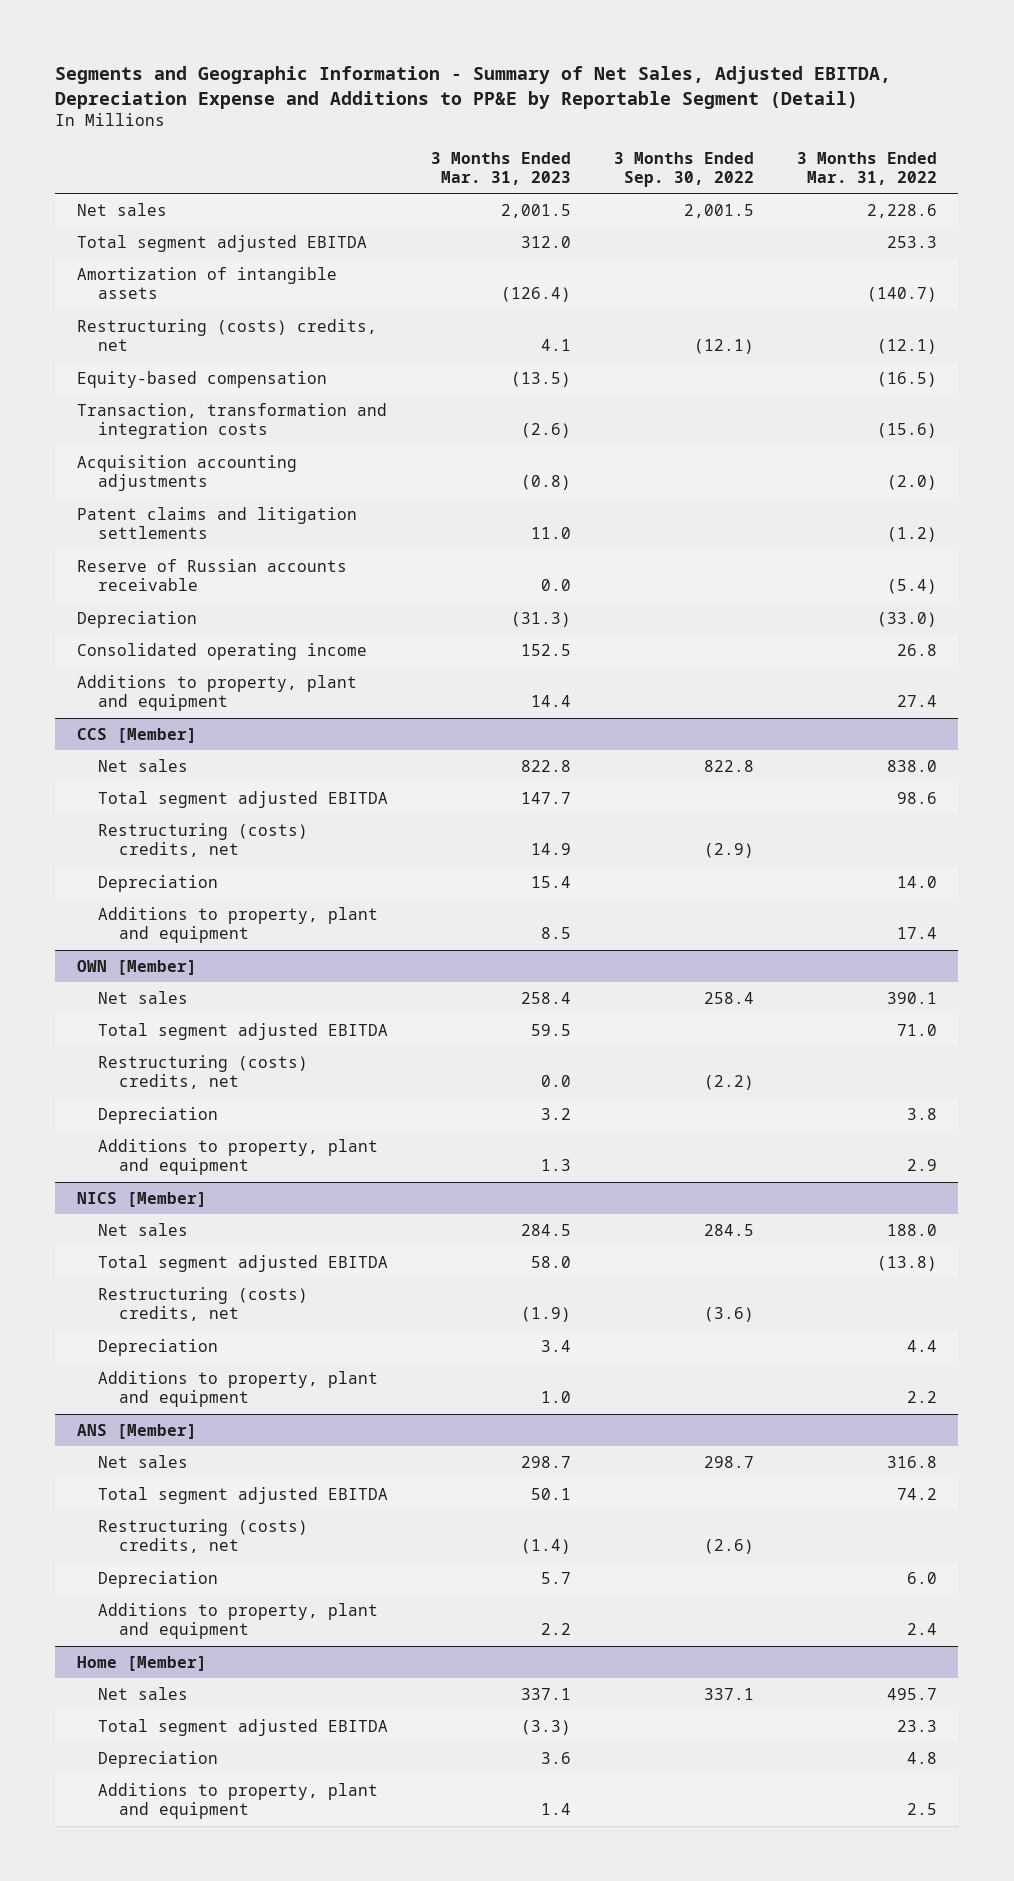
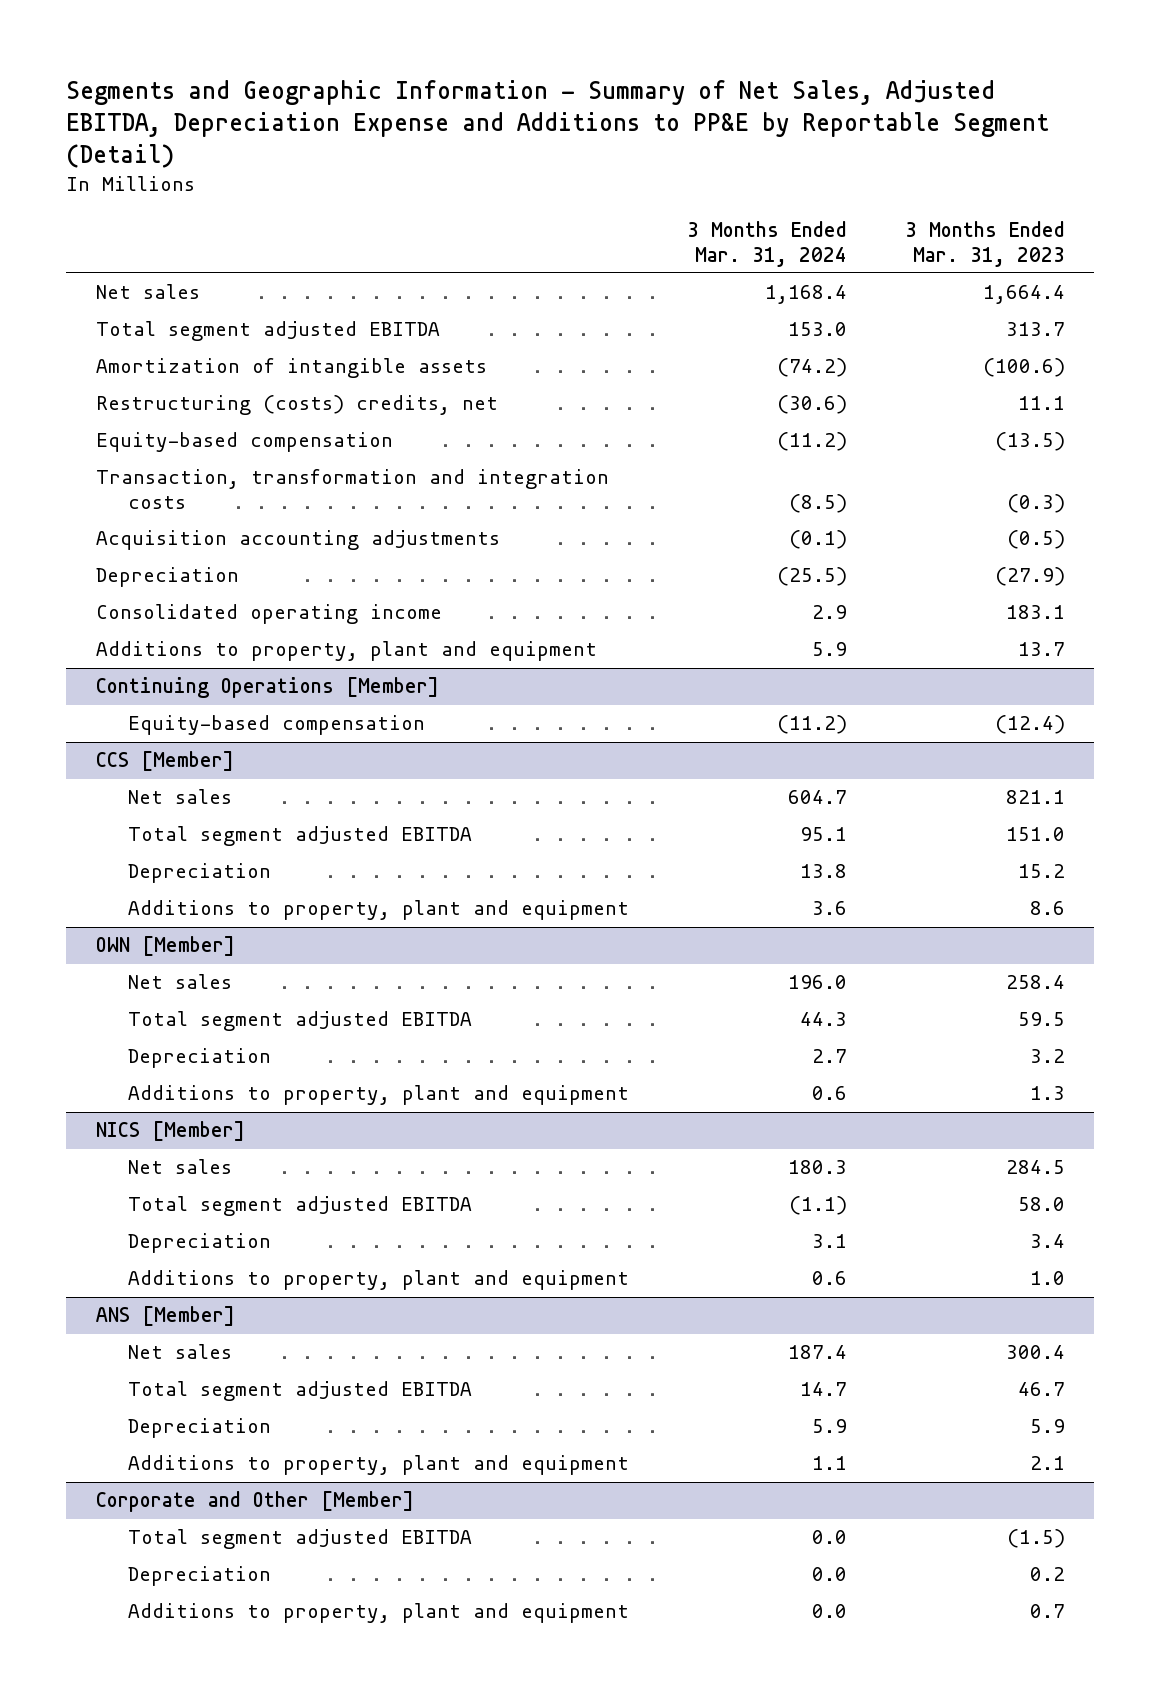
- | 3 Months Ended Mar. 31, 2023 | 3 Months Ended Sep. 30, 2022 | 3 Months Ended Mar. 31, 2022
+ | 3 Months Ended Mar. 31, 2024 | 3 Months Ended Mar. 31, 2023
- Net sales | 2,001.5 | 2,001.5 | 2,228.6
- Total segment adjusted EBITDA | 312.0 | | 253.3
- Amortization of intangible assets | (126.4) | | (140.7)
- Restructuring (costs) credits, net | 4.1 | (12.1) | (12.1)
+ Net sales | 1,168.4 | 1,664.4
+ Total segment adjusted EBITDA | 153.0 | 313.7
+ Amortization of intangible assets | (74.2) | (100.6)
+ Restructuring (costs) credits, net | (30.6) | 11.1
- Transaction, transformation and integration costs | (2.6) | | (15.6)
- Acquisition accounting adjustments | (0.8) | | (2.0)
- Patent claims and litigation settlements | 11.0 | | (1.2)
- Reserve of Russian accounts receivable | 0.0 | | (5.4)
- Depreciation | (31.3) | | (33.0)
- Consolidated operating income | 152.5 | | 26.8
- Additions to property, plant and equipment | 14.4 | | 27.4
+ Transaction, transformation and integration costs | (8.5) | (0.3)
+ Acquisition accounting adjustments | (0.1) | (0.5)
+ Depreciation | (25.5) | (27.9)
+ Consolidated operating income | 2.9 | 183.1
+ Additions to property, plant and equipment | 5.9 | 13.7
+ Continuing Operations [Member]
+ Equity-based compensation | (11.2) | (12.4)
@ CCS [Member]
- Net sales | 822.8 | 822.8 | 838.0
- Total segment adjusted EBITDA | 147.7 | | 98.6
- Restructuring (costs) credits, net | 14.9 | (2.9) |
- Depreciation | 15.4 | | 14.0
- Additions to property, plant and equipment | 8.5 | | 17.4
+ Net sales | 604.7 | 821.1
+ Total segment adjusted EBITDA | 95.1 | 151.0
+ Depreciation | 13.8 | 15.2
+ Additions to property, plant and equipment | 3.6 | 8.6
@ OWN [Member]
- Restructuring (costs) credits, net | 0.0 | (2.2) |
@ NICS [Member]
- Restructuring (costs) credits, net | (1.9) | (3.6) |
@ ANS [Member]
- Net sales | 298.7 | 298.7 | 316.8
- Total segment adjusted EBITDA | 50.1 | | 74.2
- Restructuring (costs) credits, net | (1.4) | (2.6) |
- Depreciation | 5.7 | | 6.0
- Additions to property, plant and equipment | 2.2 | | 2.4
- Home [Member]
- Net sales | 337.1 | 337.1 | 495.7
- Total segment adjusted EBITDA | (3.3) | | 23.3
- Depreciation | 3.6 | | 4.8
- Additions to property, plant and equipment | 1.4 | | 2.5
@ ANS [Member]
+ Net sales | 187.4 | 300.4
+ Total segment adjusted EBITDA | 14.7 | 46.7
+ Depreciation | 5.9 | 5.9
+ Additions to property, plant and equipment | 1.1 | 2.1
+ Corporate and Other [Member]
+ Total segment adjusted EBITDA | 0.0 | (1.5)
+ Depreciation | 0.0 | 0.2
+ Additions to property, plant and equipment | 0.0 | 0.7

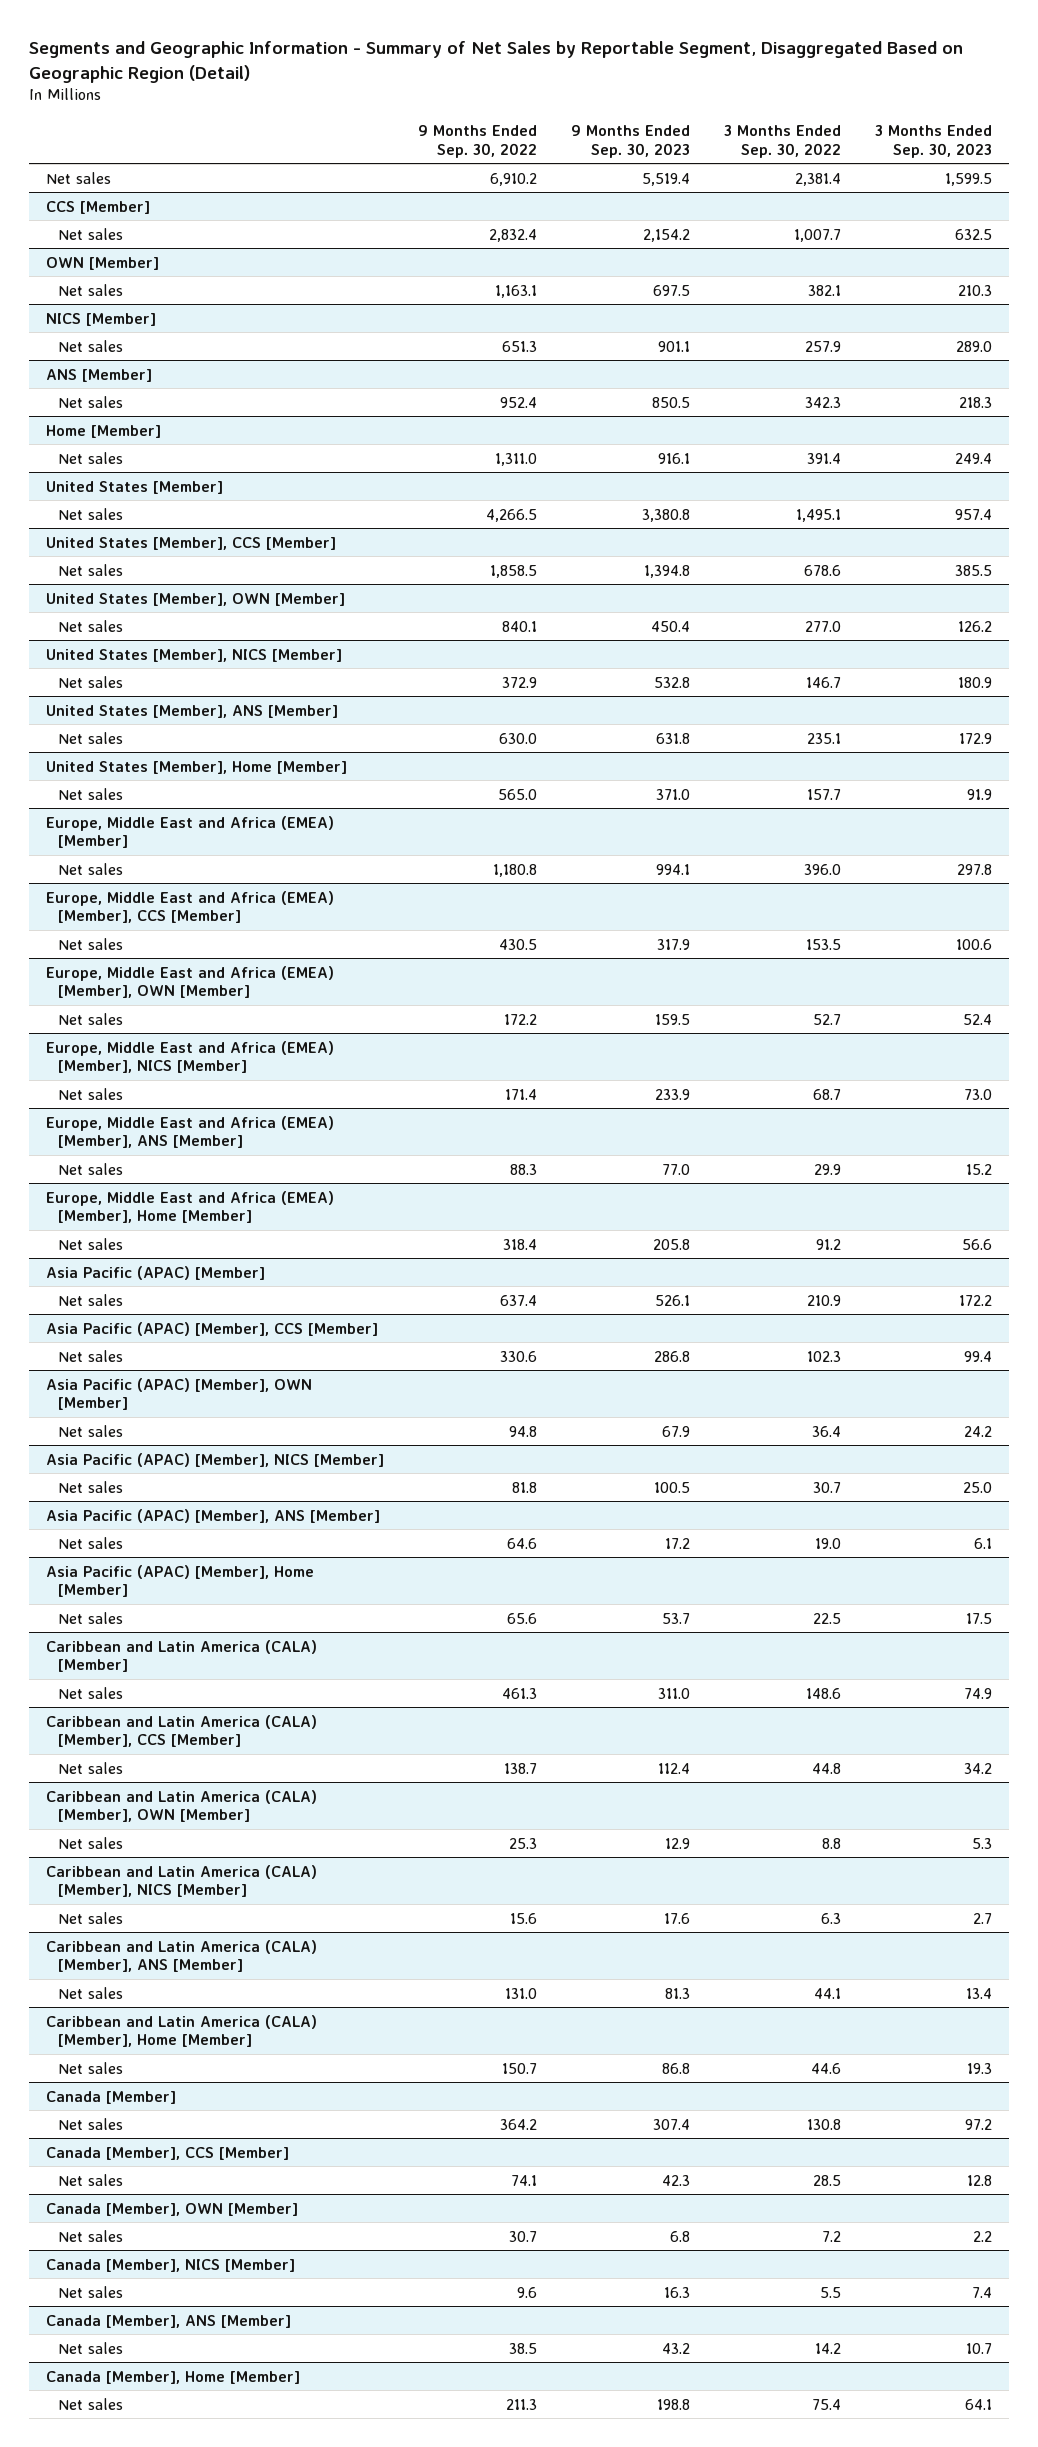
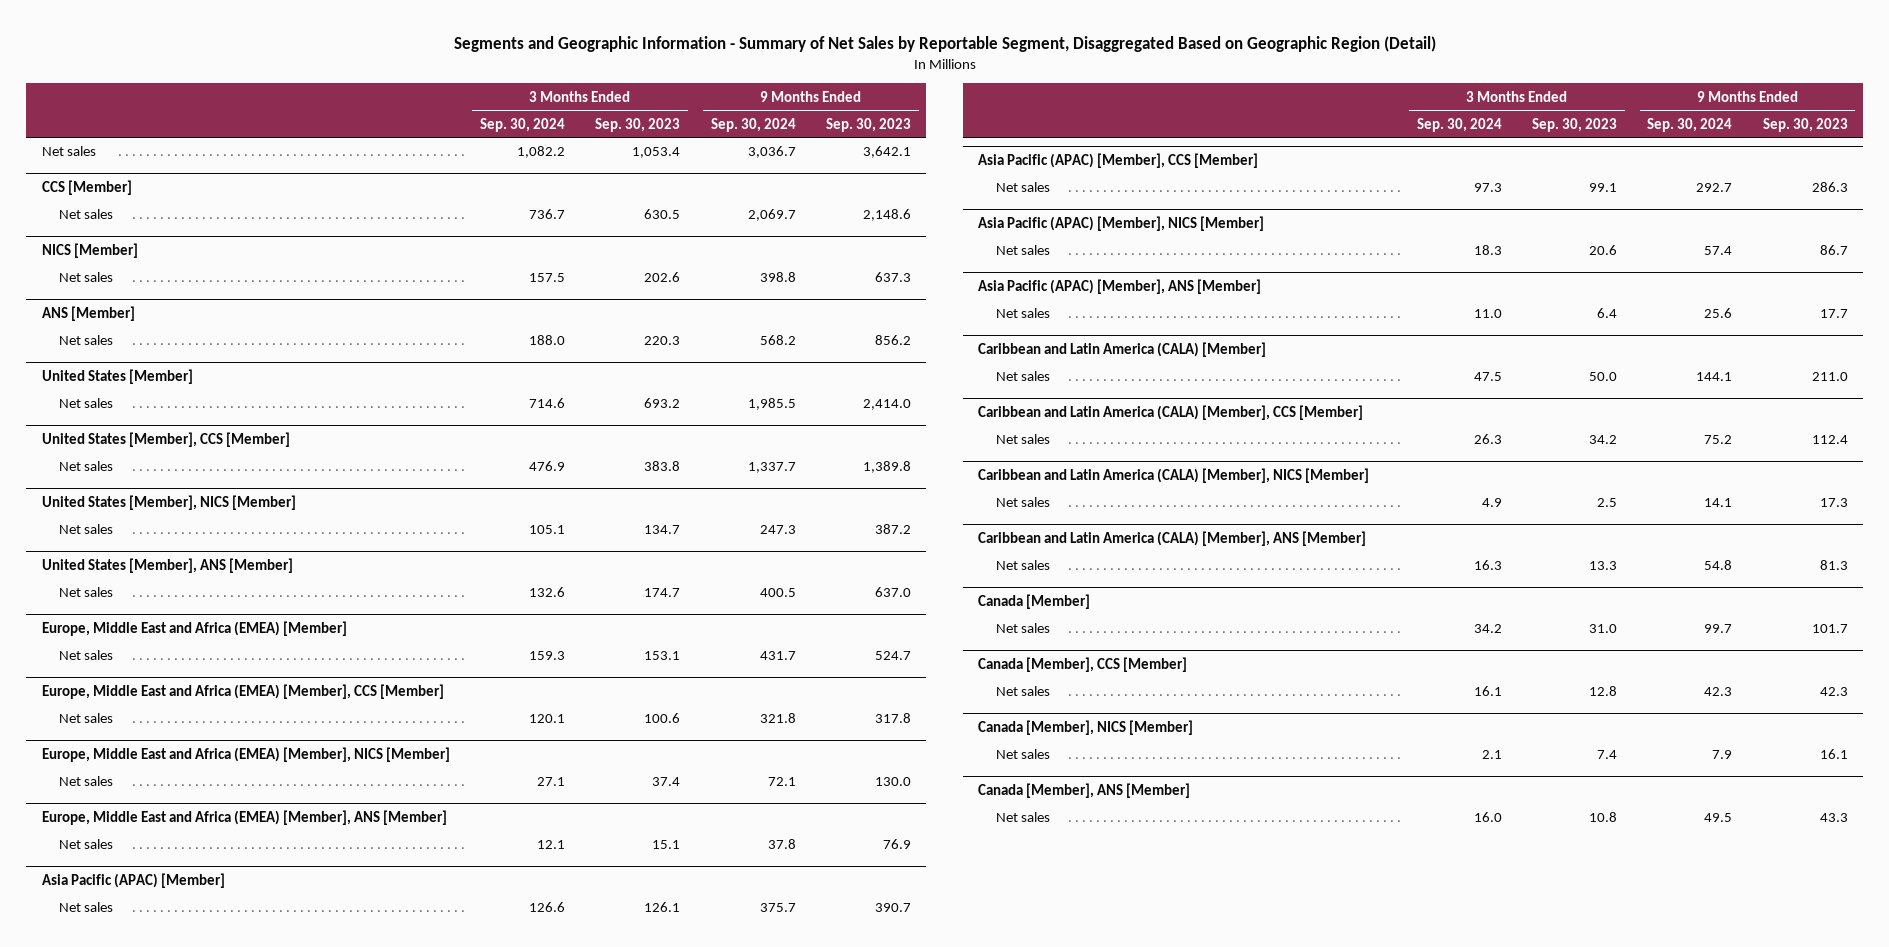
- | 9 Months Ended Sep. 30, 2022 | 9 Months Ended Sep. 30, 2023 | 3 Months Ended Sep. 30, 2022 | 3 Months Ended Sep. 30, 2023
+ | 3 Months Ended Sep. 30, 2024 | 3 Months Ended Sep. 30, 2023 | 9 Months Ended Sep. 30, 2024 | 9 Months Ended Sep. 30, 2023
- Net sales | 6,910.2 | 5,519.4 | 2,381.4 | 1,599.5
+ Net sales | 1,082.2 | 1,053.4 | 3,036.7 | 3,642.1
@ CCS [Member]
- Net sales | 2,832.4 | 2,154.2 | 1,007.7 | 632.5
- OWN [Member]
- Net sales | 1,163.1 | 697.5 | 382.1 | 210.3
@ CCS [Member]
+ Net sales | 736.7 | 630.5 | 2,069.7 | 2,148.6
@ NICS [Member]
- Net sales | 651.3 | 901.1 | 257.9 | 289.0
+ Net sales | 157.5 | 202.6 | 398.8 | 637.3
@ ANS [Member]
- Net sales | 952.4 | 850.5 | 342.3 | 218.3
- Home [Member]
- Net sales | 1,311.0 | 916.1 | 391.4 | 249.4
@ ANS [Member]
+ Net sales | 188.0 | 220.3 | 568.2 | 856.2
@ United States [Member]
- Net sales | 4,266.5 | 3,380.8 | 1,495.1 | 957.4
+ Net sales | 714.6 | 693.2 | 1,985.5 | 2,414.0
@ United States [Member], CCS [Member]
- Net sales | 1,858.5 | 1,394.8 | 678.6 | 385.5
- United States [Member], OWN [Member]
- Net sales | 840.1 | 450.4 | 277.0 | 126.2
@ United States [Member], CCS [Member]
+ Net sales | 476.9 | 383.8 | 1,337.7 | 1,389.8
@ United States [Member], NICS [Member]
- Net sales | 372.9 | 532.8 | 146.7 | 180.9
+ Net sales | 105.1 | 134.7 | 247.3 | 387.2
@ United States [Member], ANS [Member]
- Net sales | 630.0 | 631.8 | 235.1 | 172.9
- United States [Member], Home [Member]
- Net sales | 565.0 | 371.0 | 157.7 | 91.9
@ United States [Member], ANS [Member]
+ Net sales | 132.6 | 174.7 | 400.5 | 637.0
@ Europe, Middle East and Africa (EMEA) [Member]
- Net sales | 1,180.8 | 994.1 | 396.0 | 297.8
+ Net sales | 159.3 | 153.1 | 431.7 | 524.7
@ Europe, Middle East and Africa (EMEA) [Member], CCS [Member]
- Net sales | 430.5 | 317.9 | 153.5 | 100.6
- Europe, Middle East and Africa (EMEA) [Member], OWN [Member]
- Net sales | 172.2 | 159.5 | 52.7 | 52.4
@ Europe, Middle East and Africa (EMEA) [Member], CCS [Member]
+ Net sales | 120.1 | 100.6 | 321.8 | 317.8
@ Europe, Middle East and Africa (EMEA) [Member], NICS [Member]
- Net sales | 171.4 | 233.9 | 68.7 | 73.0
+ Net sales | 27.1 | 37.4 | 72.1 | 130.0
@ Europe, Middle East and Africa (EMEA) [Member], ANS [Member]
- Net sales | 88.3 | 77.0 | 29.9 | 15.2
- Europe, Middle East and Africa (EMEA) [Member], Home [Member]
- Net sales | 318.4 | 205.8 | 91.2 | 56.6
@ Europe, Middle East and Africa (EMEA) [Member], ANS [Member]
+ Net sales | 12.1 | 15.1 | 37.8 | 76.9
@ Asia Pacific (APAC) [Member]
- Net sales | 637.4 | 526.1 | 210.9 | 172.2
+ Net sales | 126.6 | 126.1 | 375.7 | 390.7
@ Asia Pacific (APAC) [Member], CCS [Member]
- Net sales | 330.6 | 286.8 | 102.3 | 99.4
- Asia Pacific (APAC) [Member], OWN [Member]
- Net sales | 94.8 | 67.9 | 36.4 | 24.2
@ Asia Pacific (APAC) [Member], CCS [Member]
+ Net sales | 97.3 | 99.1 | 292.7 | 286.3
@ Asia Pacific (APAC) [Member], NICS [Member]
- Net sales | 81.8 | 100.5 | 30.7 | 25.0
+ Net sales | 18.3 | 20.6 | 57.4 | 86.7
@ Asia Pacific (APAC) [Member], ANS [Member]
- Net sales | 64.6 | 17.2 | 19.0 | 6.1
- Asia Pacific (APAC) [Member], Home [Member]
- Net sales | 65.6 | 53.7 | 22.5 | 17.5
@ Asia Pacific (APAC) [Member], ANS [Member]
+ Net sales | 11.0 | 6.4 | 25.6 | 17.7
@ Caribbean and Latin America (CALA) [Member]
- Net sales | 461.3 | 311.0 | 148.6 | 74.9
+ Net sales | 47.5 | 50.0 | 144.1 | 211.0
- Caribbean and Latin America (CALA) [Member], OWN [Member]
- Net sales | 25.3 | 12.9 | 8.8 | 5.3
@ Caribbean and Latin America (CALA) [Member], NICS [Member]
- Net sales | 15.6 | 17.6 | 6.3 | 2.7
+ Net sales | 4.9 | 2.5 | 14.1 | 17.3
@ Caribbean and Latin America (CALA) [Member], ANS [Member]
- Net sales | 131.0 | 81.3 | 44.1 | 13.4
- Caribbean and Latin America (CALA) [Member], Home [Member]
- Net sales | 150.7 | 86.8 | 44.6 | 19.3
@ Caribbean and Latin America (CALA) [Member], ANS [Member]
+ Net sales | 16.3 | 13.3 | 54.8 | 81.3
@ Canada [Member]
- Net sales | 364.2 | 307.4 | 130.8 | 97.2
+ Net sales | 34.2 | 31.0 | 99.7 | 101.7
- Canada [Member], OWN [Member]
- Net sales | 30.7 | 6.8 | 7.2 | 2.2
@ Canada [Member], NICS [Member]
- Net sales | 9.6 | 16.3 | 5.5 | 7.4
+ Net sales | 2.1 | 7.4 | 7.9 | 16.1
@ Canada [Member], ANS [Member]
- Net sales | 38.5 | 43.2 | 14.2 | 10.7
- Canada [Member], Home [Member]
- Net sales | 211.3 | 198.8 | 75.4 | 64.1
@ Canada [Member], ANS [Member]
+ Net sales | 16.0 | 10.8 | 49.5 | 43.3

